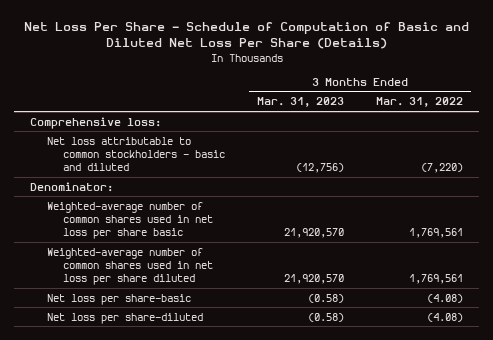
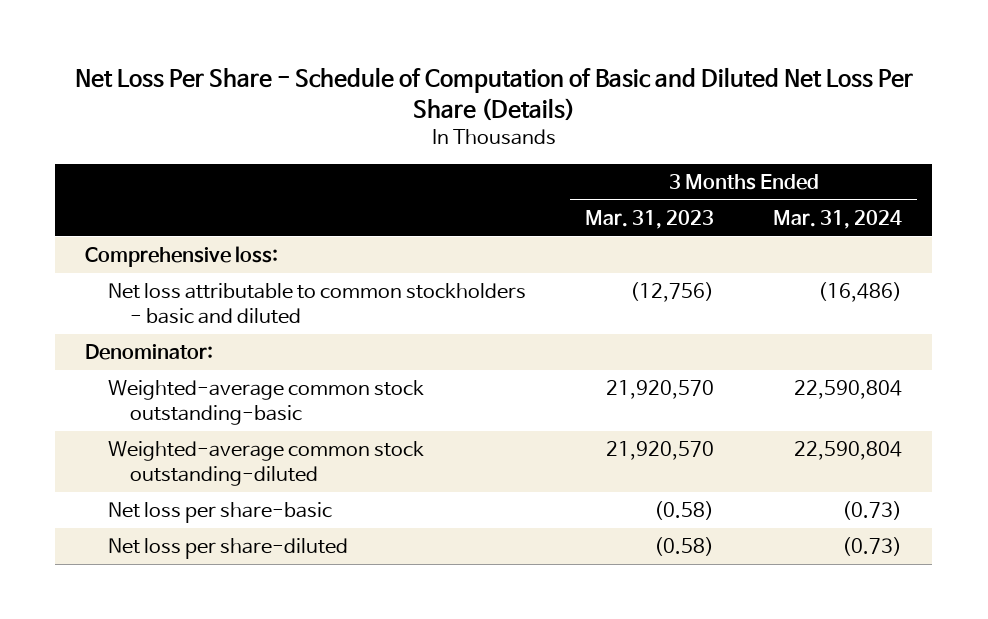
- | 3 Months Ended Mar. 31, 2023 | 3 Months Ended Mar. 31, 2022
+ | 3 Months Ended Mar. 31, 2023 | 3 Months Ended Mar. 31, 2024
- Weighted-average number of common shares used in net loss per share basic | 21,920,570 | 1,769,561
- Weighted-average number of common shares used in net loss per share diluted | 21,920,570 | 1,769,561
+ Weighted-average common stock outstanding-basic | 21,920,570 | 22,590,804
+ Weighted-average common stock outstanding-diluted | 21,920,570 | 22,590,804

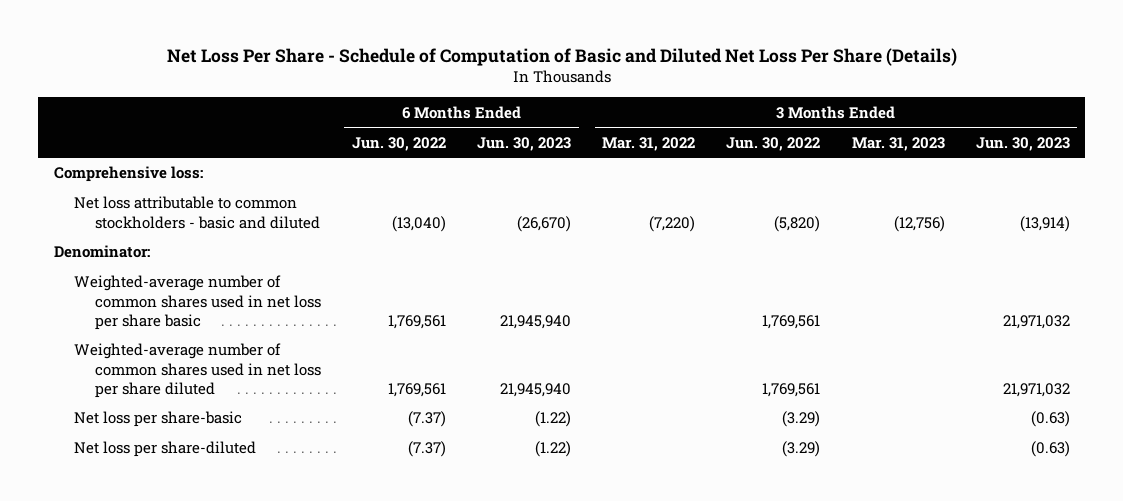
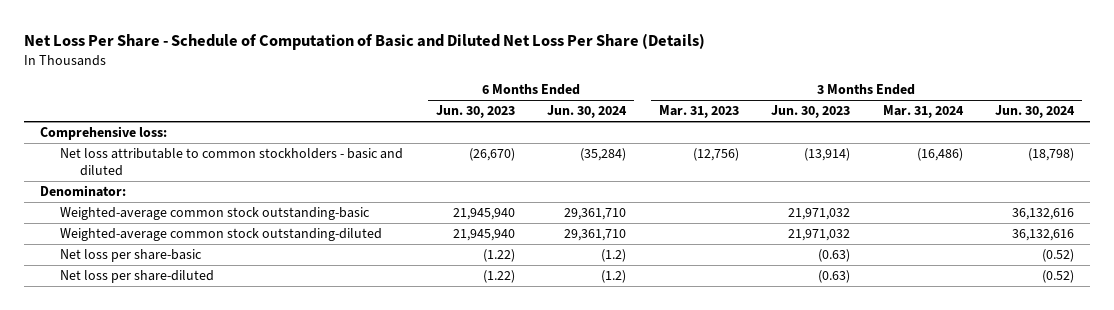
- | 6 Months Ended Jun. 30, 2022 | 6 Months Ended Jun. 30, 2023 | 3 Months Ended Mar. 31, 2022 | 3 Months Ended Jun. 30, 2022 | 3 Months Ended Mar. 31, 2023 | 3 Months Ended Jun. 30, 2023
+ | 6 Months Ended Jun. 30, 2023 | 6 Months Ended Jun. 30, 2024 | 3 Months Ended Mar. 31, 2023 | 3 Months Ended Jun. 30, 2023 | 3 Months Ended Mar. 31, 2024 | 3 Months Ended Jun. 30, 2024
- Weighted-average number of common shares used in net loss per share basic | 1,769,561 | 21,945,940 | | 1,769,561 | | 21,971,032
- Weighted-average number of common shares used in net loss per share diluted | 1,769,561 | 21,945,940 | | 1,769,561 | | 21,971,032
+ Weighted-average common stock outstanding-basic | 21,945,940 | 29,361,710 | | 21,971,032 | | 36,132,616
+ Weighted-average common stock outstanding-diluted | 21,945,940 | 29,361,710 | | 21,971,032 | | 36,132,616

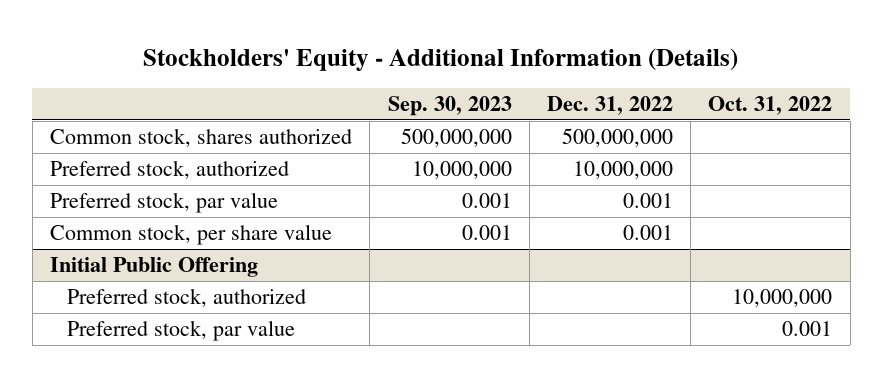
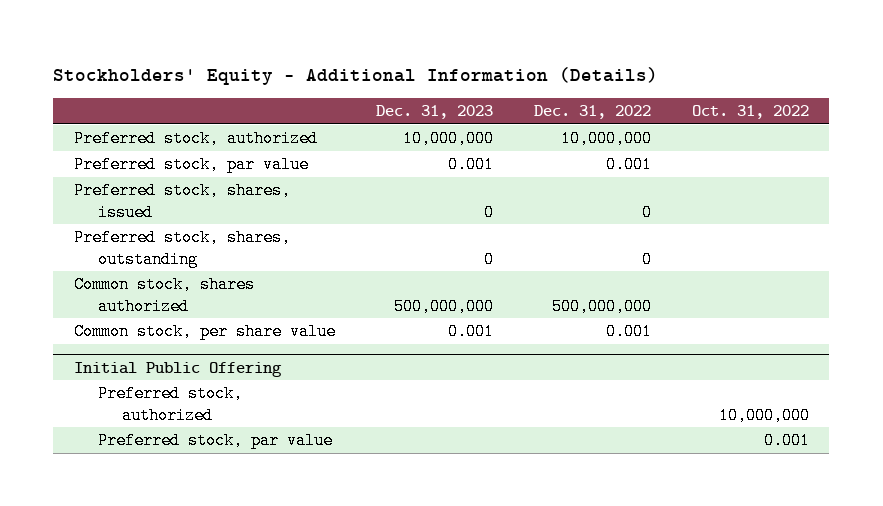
- | Sep. 30, 2023 | Dec. 31, 2022 | Oct. 31, 2022
+ | Dec. 31, 2023 | Dec. 31, 2022 | Oct. 31, 2022
+ Preferred stock, shares, issued | 0 | 0 |
+ Preferred stock, shares, outstanding | 0 | 0 |
moved down: Common stock, shares authorized | 500,000,000 | 500,000,000 |

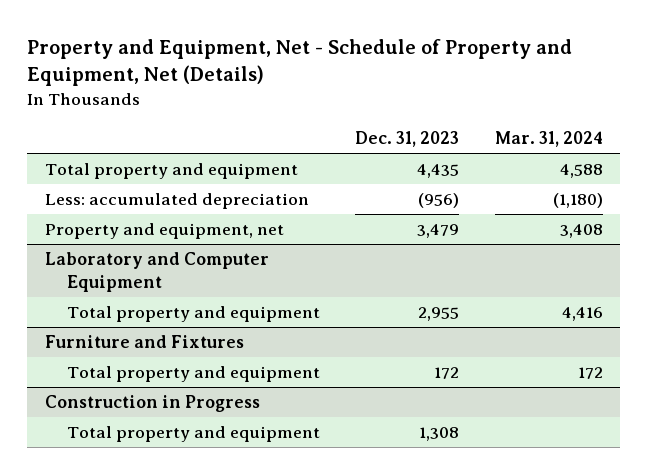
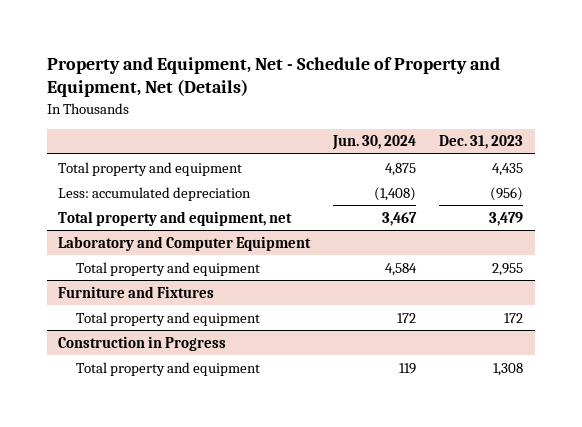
- | Dec. 31, 2023 | Mar. 31, 2024
+ | Jun. 30, 2024 | Dec. 31, 2023
- Property and equipment, net | 3,479 | 3,408
+ Total property and equipment, net | 3,467 | 3,479

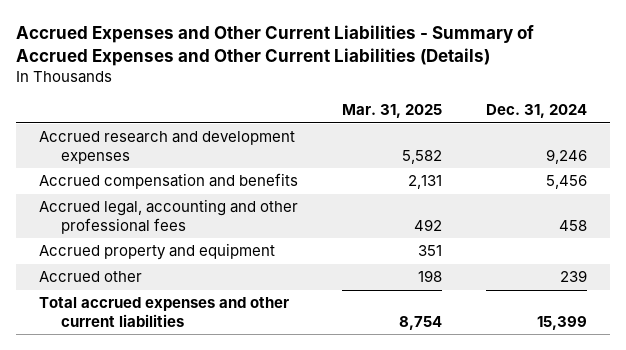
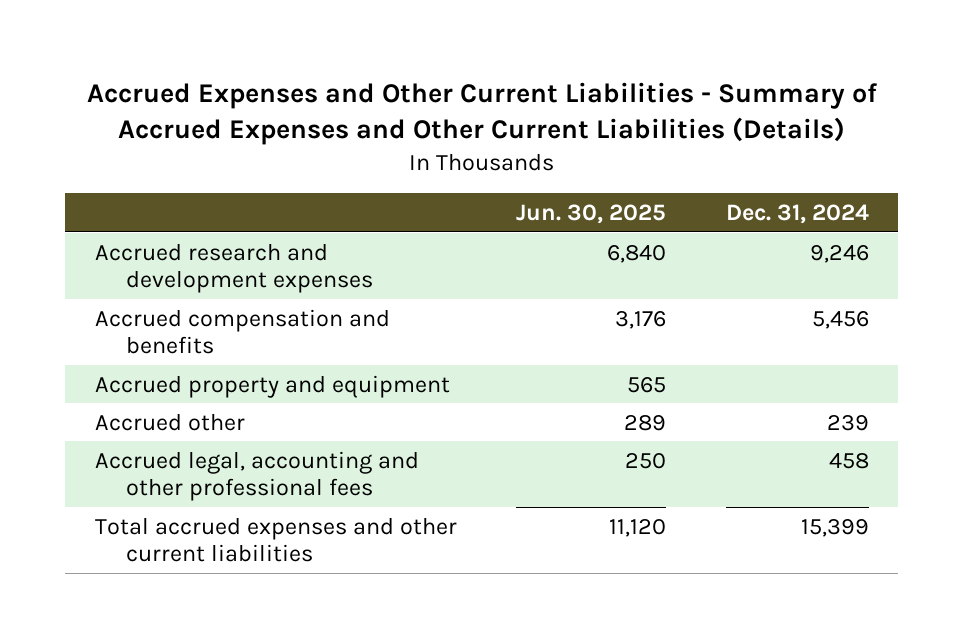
- | Mar. 31, 2025 | Dec. 31, 2024
+ | Jun. 30, 2025 | Dec. 31, 2024
moved down: Accrued legal, accounting and other professional fees | 250 | 458

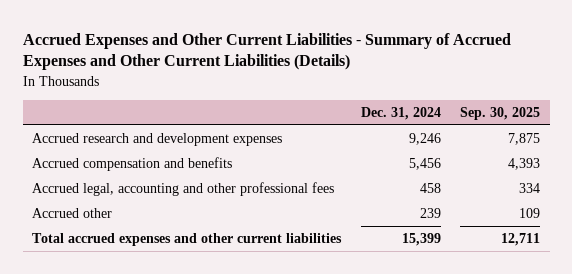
- | Jun. 30, 2025 | Dec. 31, 2024
+ | Dec. 31, 2024 | Sep. 30, 2025
- Accrued property and equipment | 565 |
moved down: Accrued other | 239 | 109

